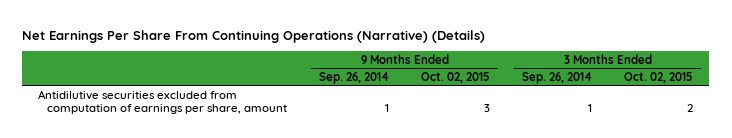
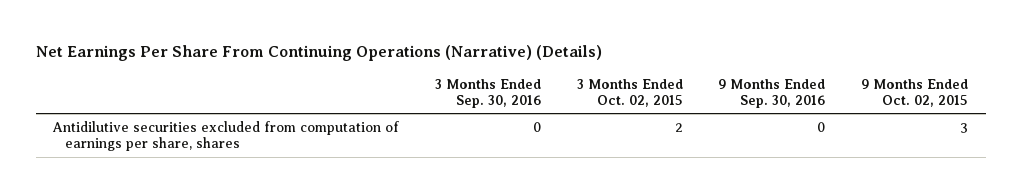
- | 9 Months Ended Sep. 26, 2014 | 9 Months Ended Oct. 02, 2015 | 3 Months Ended Sep. 26, 2014 | 3 Months Ended Oct. 02, 2015
+ | 3 Months Ended Sep. 30, 2016 | 3 Months Ended Oct. 02, 2015 | 9 Months Ended Sep. 30, 2016 | 9 Months Ended Oct. 02, 2015
- Antidilutive securities excluded from computation of earnings per share, amount | 1 | 3 | 1 | 2
+ Antidilutive securities excluded from computation of earnings per share, shares | 0 | 2 | 0 | 3

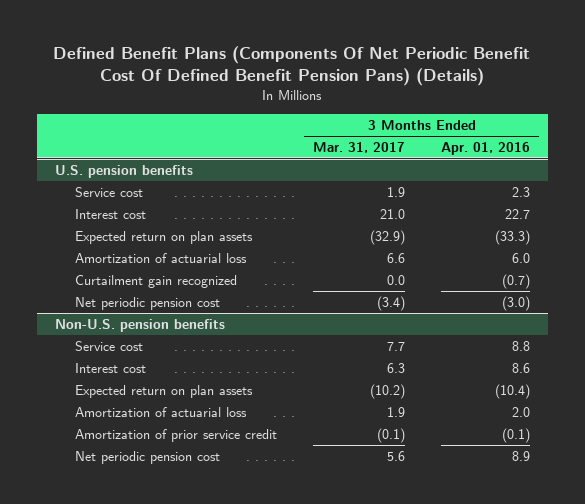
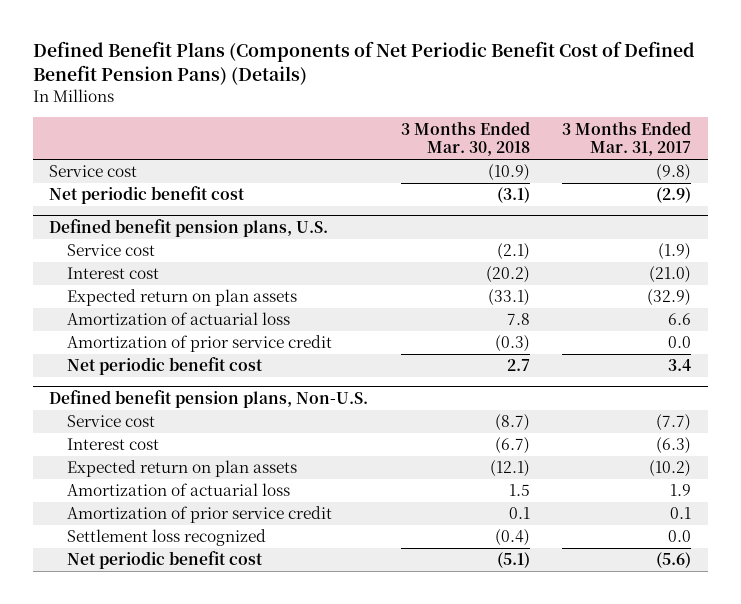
- Defined Benefit Plans (Components Of Net Periodic Benefit Cost Of Defined Benefit Pension Pans) (Details)
+ Defined Benefit Plans (Components of Net Periodic Benefit Cost of Defined Benefit Pension Pans) (Details)
- | 3 Months Ended Mar. 31, 2017 | 3 Months Ended Apr. 01, 2016
+ | 3 Months Ended Mar. 30, 2018 | 3 Months Ended Mar. 31, 2017
- U.S. pension benefits
- Service cost | 1.9 | 2.3
- Interest cost | 21.0 | 22.7
+ Service cost | (10.9) | (9.8)
+ Net periodic benefit cost | (3.1) | (2.9)
+ Defined benefit pension plans, U.S.
+ Service cost | (2.1) | (1.9)
+ Interest cost | (20.2) | (21.0)
- Curtailment gain recognized | 0.0 | (0.7)
- Net periodic pension cost | (3.4) | (3.0)
- Non-U.S. pension benefits
- Service cost | 7.7 | 8.8
- Interest cost | 6.3 | 8.6
+ Amortization of prior service credit | (0.3) | 0.0
+ Net periodic benefit cost | 2.7 | 3.4
+ Defined benefit pension plans, Non-U.S.
+ Service cost | (8.7) | (7.7)
+ Interest cost | (6.7) | (6.3)
- Amortization of prior service credit | (0.1) | (0.1)
- Net periodic pension cost | 5.6 | 8.9
+ Amortization of prior service credit | 0.1 | 0.1
+ Settlement loss recognized | (0.4) | 0.0
+ Net periodic benefit cost | (5.1) | (5.6)

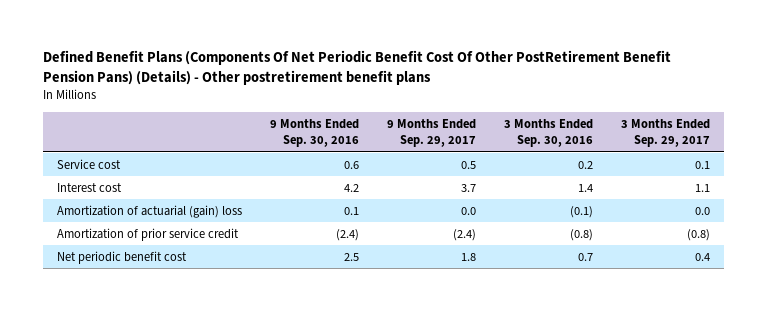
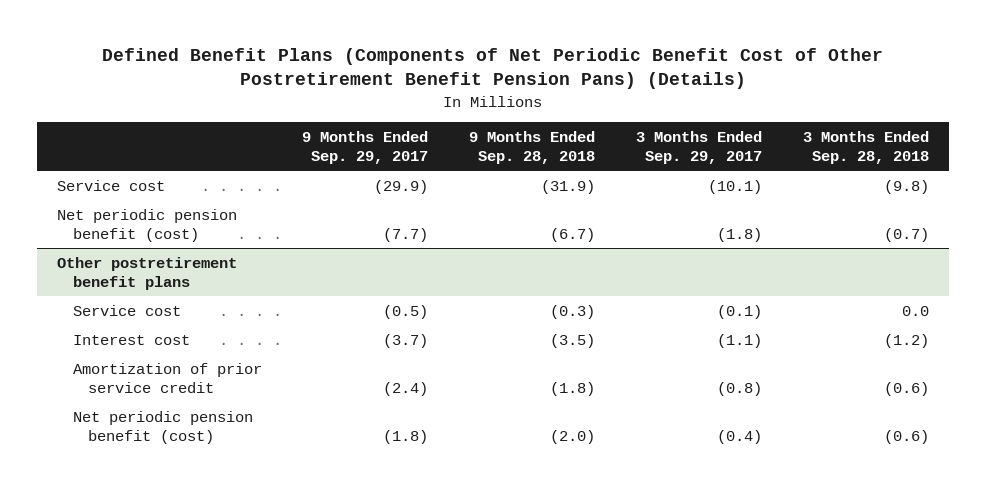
- Defined Benefit Plans (Components Of Net Periodic Benefit Cost Of Other PostRetirement Benefit Pension Pans) (Details) - Other postretirement benefit plans
+ Defined Benefit Plans (Components of Net Periodic Benefit Cost of Other Postretirement Benefit Pension Pans) (Details)
- | 9 Months Ended Sep. 30, 2016 | 9 Months Ended Sep. 29, 2017 | 3 Months Ended Sep. 30, 2016 | 3 Months Ended Sep. 29, 2017
+ | 9 Months Ended Sep. 29, 2017 | 9 Months Ended Sep. 28, 2018 | 3 Months Ended Sep. 29, 2017 | 3 Months Ended Sep. 28, 2018
- Service cost | 0.6 | 0.5 | 0.2 | 0.1
- Interest cost | 4.2 | 3.7 | 1.4 | 1.1
- Amortization of actuarial (gain) loss | 0.1 | 0.0 | (0.1) | 0.0
+ Service cost | (29.9) | (31.9) | (10.1) | (9.8)
+ Net periodic pension benefit (cost) | (7.7) | (6.7) | (1.8) | (0.7)
+ Other postretirement benefit plans
+ Service cost | (0.5) | (0.3) | (0.1) | 0.0
+ Interest cost | (3.7) | (3.5) | (1.1) | (1.2)
- Net periodic benefit cost | 2.5 | 1.8 | 0.7 | 0.4
+ Net periodic pension benefit (cost) | (1.8) | (2.0) | (0.4) | (0.6)

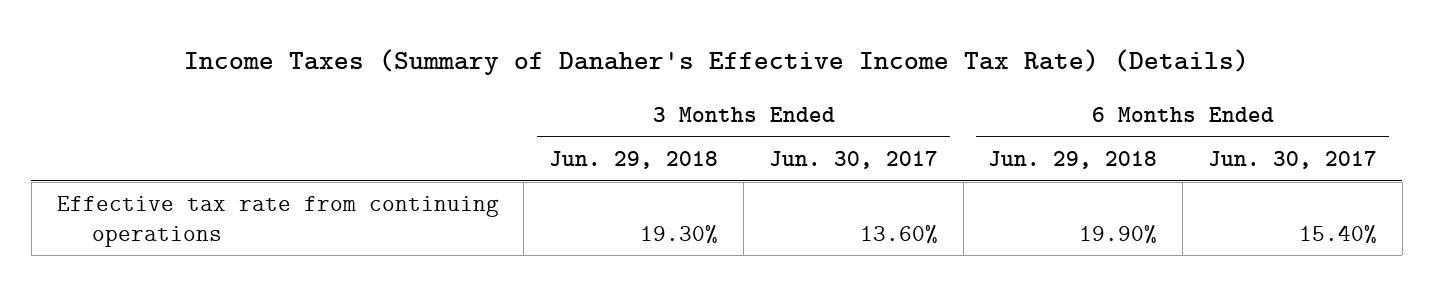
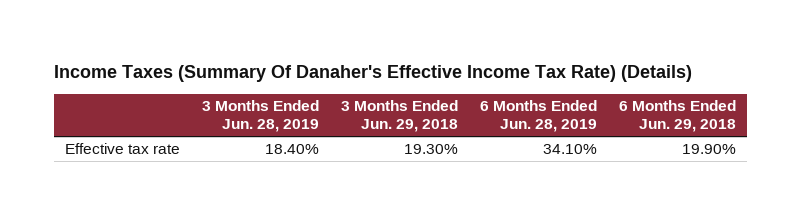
- Income Taxes (Summary of Danaher's Effective Income Tax Rate) (Details)
+ Income Taxes (Summary Of Danaher's Effective Income Tax Rate) (Details)
- | 3 Months Ended Jun. 29, 2018 | 3 Months Ended Jun. 30, 2017 | 6 Months Ended Jun. 29, 2018 | 6 Months Ended Jun. 30, 2017
+ | 3 Months Ended Jun. 28, 2019 | 3 Months Ended Jun. 29, 2018 | 6 Months Ended Jun. 28, 2019 | 6 Months Ended Jun. 29, 2018
- Effective tax rate from continuing operations | 19.30% | 13.60% | 19.90% | 15.40%
+ Effective tax rate | 18.40% | 19.30% | 34.10% | 19.90%

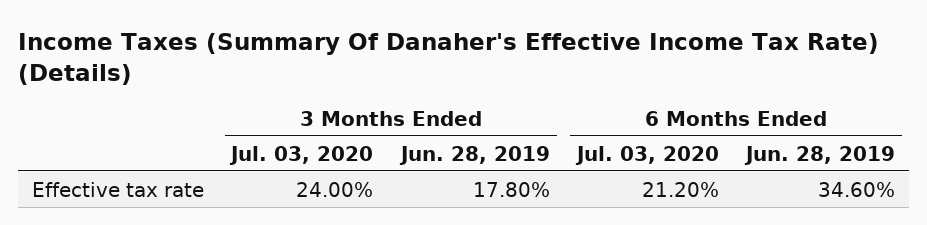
- | 3 Months Ended Jun. 28, 2019 | 3 Months Ended Jun. 29, 2018 | 6 Months Ended Jun. 28, 2019 | 6 Months Ended Jun. 29, 2018
+ | 3 Months Ended Jul. 03, 2020 | 3 Months Ended Jun. 28, 2019 | 6 Months Ended Jul. 03, 2020 | 6 Months Ended Jun. 28, 2019
- Effective tax rate | 18.40% | 19.30% | 34.10% | 19.90%
+ Effective tax rate | 24.00% | 17.80% | 21.20% | 34.60%

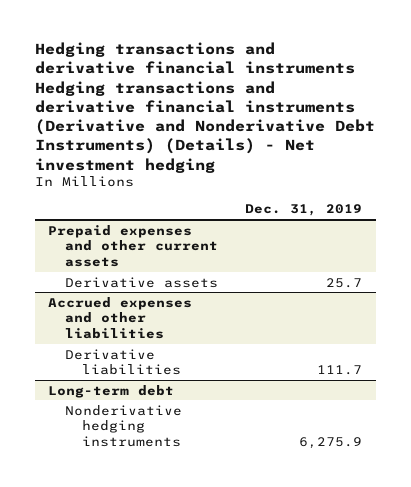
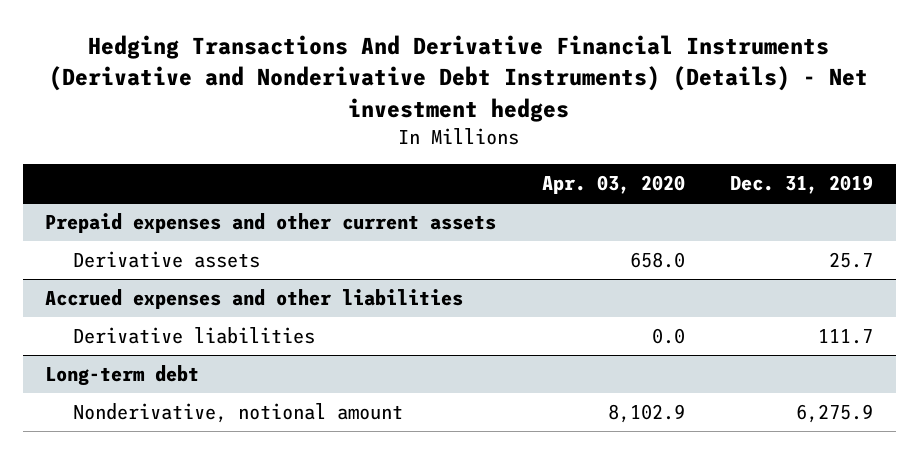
- Hedging transactions and derivative financial instruments Hedging transactions and derivative financial instruments (Derivative and Nonderivative Debt Instruments) (Details) - Net investment hedging
+ Hedging Transactions And Derivative Financial Instruments (Derivative and Nonderivative Debt Instruments) (Details) - Net investment hedges
- | Dec. 31, 2019
+ | Apr. 03, 2020 | Dec. 31, 2019
@ Long-term debt
- Nonderivative hedging instruments | 6,275.9
+ Nonderivative, notional amount | 8,102.9 | 6,275.9

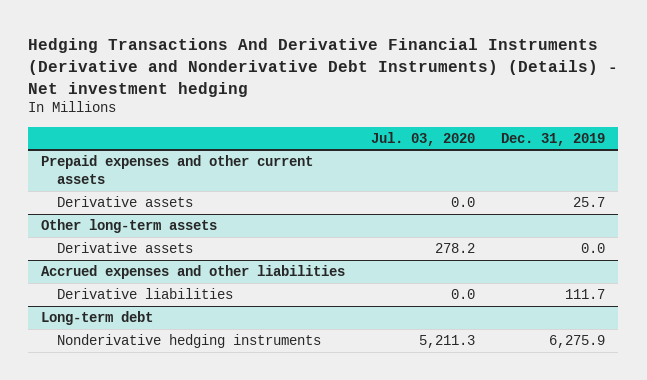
- Hedging Transactions And Derivative Financial Instruments (Derivative and Nonderivative Debt Instruments) (Details) - Net investment hedges
+ Hedging Transactions And Derivative Financial Instruments (Derivative and Nonderivative Debt Instruments) (Details) - Net investment hedging
- | Apr. 03, 2020 | Dec. 31, 2019
+ | Jul. 03, 2020 | Dec. 31, 2019
+ Other long-term assets
+ Derivative assets | 278.2 | 0.0
@ Long-term debt
- Nonderivative, notional amount | 8,102.9 | 6,275.9
+ Nonderivative hedging instruments | 5,211.3 | 6,275.9

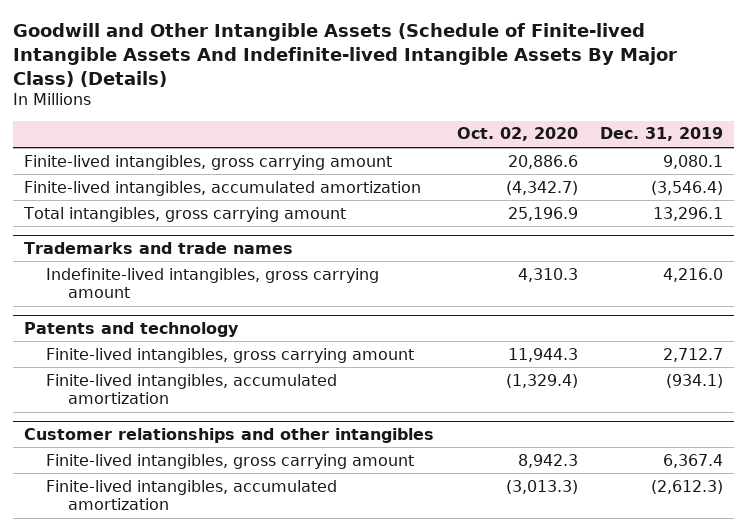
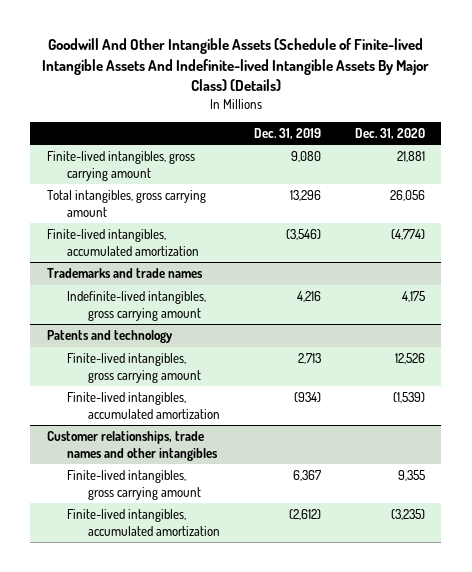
- Goodwill and Other Intangible Assets (Schedule of Finite-lived Intangible Assets And Indefinite-lived Intangible Assets By Major Class) (Details)
+ Goodwill And Other Intangible Assets (Schedule of Finite-lived Intangible Assets And Indefinite-lived Intangible Assets By Major Class) (Details)
- | Oct. 02, 2020 | Dec. 31, 2019
+ | Dec. 31, 2019 | Dec. 31, 2020
- Finite-lived intangibles, gross carrying amount | 20,886.6 | 9,080.1
- Finite-lived intangibles, accumulated amortization | (4,342.7) | (3,546.4)
- Total intangibles, gross carrying amount | 25,196.9 | 13,296.1
+ Finite-lived intangibles, gross carrying amount | 9,080 | 21,881
+ Total intangibles, gross carrying amount | 13,296 | 26,056
+ Finite-lived intangibles, accumulated amortization | (3,546) | (4,774)
@ Trademarks and trade names
- Indefinite-lived intangibles, gross carrying amount | 4,310.3 | 4,216.0
+ Indefinite-lived intangibles, gross carrying amount | 4,216 | 4,175
@ Patents and technology
- Finite-lived intangibles, gross carrying amount | 11,944.3 | 2,712.7
- Finite-lived intangibles, accumulated amortization | (1,329.4) | (934.1)
- Customer relationships and other intangibles
- Finite-lived intangibles, gross carrying amount | 8,942.3 | 6,367.4
- Finite-lived intangibles, accumulated amortization | (3,013.3) | (2,612.3)
@ Patents and technology
+ Finite-lived intangibles, gross carrying amount | 2,713 | 12,526
+ Finite-lived intangibles, accumulated amortization | (934) | (1,539)
+ Customer relationships, trade names and other intangibles
+ Finite-lived intangibles, gross carrying amount | 6,367 | 9,355
+ Finite-lived intangibles, accumulated amortization | (2,612) | (3,235)

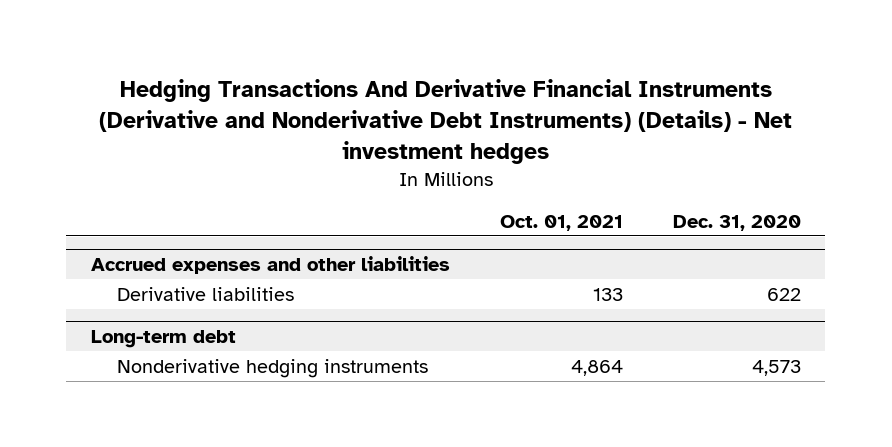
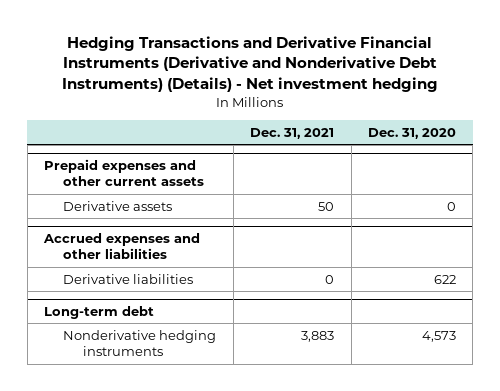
- Hedging Transactions And Derivative Financial Instruments (Derivative and Nonderivative Debt Instruments) (Details) - Net investment hedges
+ Hedging Transactions and Derivative Financial Instruments (Derivative and Nonderivative Debt Instruments) (Details) - Net investment hedging
- | Oct. 01, 2021 | Dec. 31, 2020
+ | Dec. 31, 2021 | Dec. 31, 2020
+ Prepaid expenses and other current assets
+ Derivative assets | 50 | 0

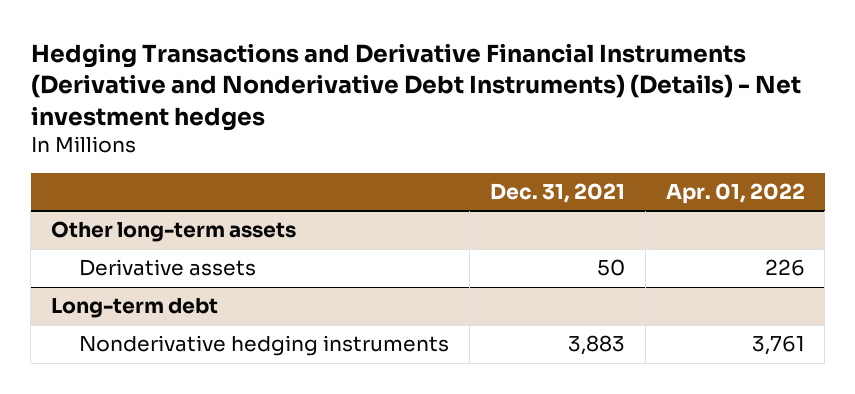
- Hedging Transactions and Derivative Financial Instruments (Derivative and Nonderivative Debt Instruments) (Details) - Net investment hedging
+ Hedging Transactions and Derivative Financial Instruments (Derivative and Nonderivative Debt Instruments) (Details) - Net investment hedges
- | Dec. 31, 2021 | Dec. 31, 2020
+ | Dec. 31, 2021 | Apr. 01, 2022
- Prepaid expenses and other current assets
+ Other long-term assets
- Accrued expenses and other liabilities
- Derivative liabilities | 0 | 622

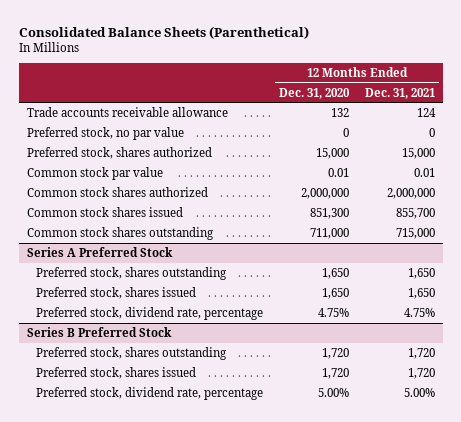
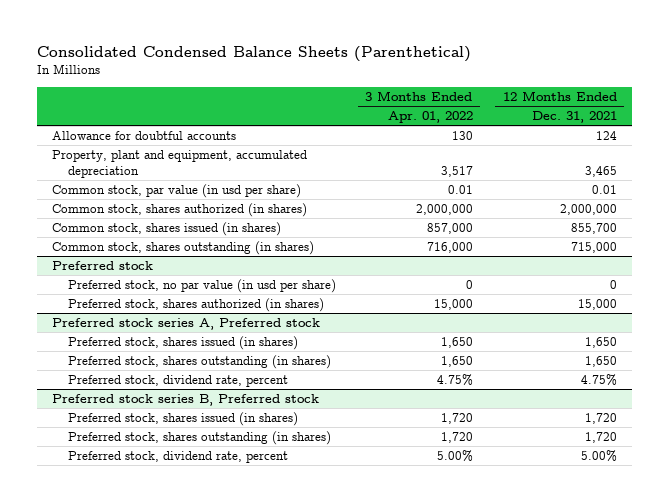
- Consolidated Balance Sheets (Parenthetical)
+ Consolidated Condensed Balance Sheets (Parenthetical)
- | 12 Months Ended Dec. 31, 2020 | 12 Months Ended Dec. 31, 2021
+ | 3 Months Ended Apr. 01, 2022 | 12 Months Ended Dec. 31, 2021
- Trade accounts receivable allowance | 132 | 124
- Preferred stock, no par value | 0 | 0
- Preferred stock, shares authorized | 15,000 | 15,000
- Common stock par value | 0.01 | 0.01
- Common stock shares authorized | 2,000,000 | 2,000,000
- Common stock shares issued | 851,300 | 855,700
- Common stock shares outstanding | 711,000 | 715,000
- Series A Preferred Stock
- Preferred stock, shares outstanding | 1,650 | 1,650
- Preferred stock, shares issued | 1,650 | 1,650
- Preferred stock, dividend rate, percentage | 4.75% | 4.75%
- Series B Preferred Stock
- Preferred stock, shares outstanding | 1,720 | 1,720
- Preferred stock, shares issued | 1,720 | 1,720
- Preferred stock, dividend rate, percentage | 5.00% | 5.00%
+ Allowance for doubtful accounts | 130 | 124
+ Property, plant and equipment, accumulated depreciation | 3,517 | 3,465
+ Common stock, par value (in usd per share) | 0.01 | 0.01
+ Common stock, shares authorized (in shares) | 2,000,000 | 2,000,000
+ Common stock, shares issued (in shares) | 857,000 | 855,700
+ Common stock, shares outstanding (in shares) | 716,000 | 715,000
+ Preferred stock
+ Preferred stock, no par value (in usd per share) | 0 | 0
+ Preferred stock, shares authorized (in shares) | 15,000 | 15,000
+ Preferred stock series A, Preferred stock
+ Preferred stock, shares issued (in shares) | 1,650 | 1,650
+ Preferred stock, shares outstanding (in shares) | 1,650 | 1,650
+ Preferred stock, dividend rate, percent | 4.75% | 4.75%
+ Preferred stock series B, Preferred stock
+ Preferred stock, shares issued (in shares) | 1,720 | 1,720
+ Preferred stock, shares outstanding (in shares) | 1,720 | 1,720
+ Preferred stock, dividend rate, percent | 5.00% | 5.00%

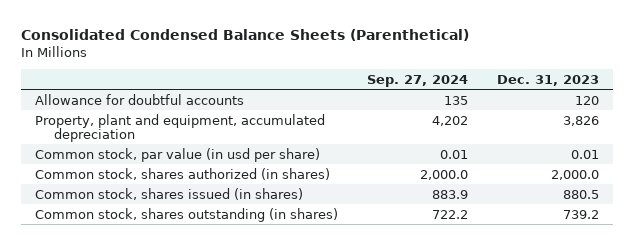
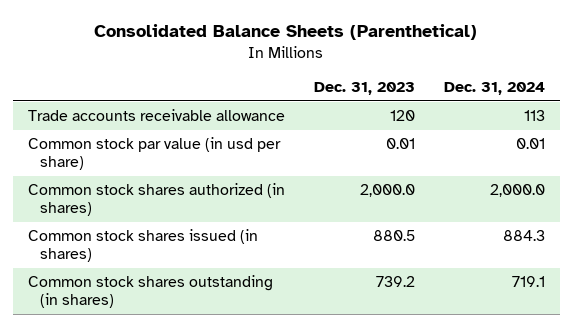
- Consolidated Condensed Balance Sheets (Parenthetical)
+ Consolidated Balance Sheets (Parenthetical)
- | Sep. 27, 2024 | Dec. 31, 2023
+ | Dec. 31, 2023 | Dec. 31, 2024
- Allowance for doubtful accounts | 135 | 120
- Property, plant and equipment, accumulated depreciation | 4,202 | 3,826
- Common stock, par value (in usd per share) | 0.01 | 0.01
- Common stock, shares authorized (in shares) | 2,000.0 | 2,000.0
- Common stock, shares issued (in shares) | 883.9 | 880.5
- Common stock, shares outstanding (in shares) | 722.2 | 739.2
+ Trade accounts receivable allowance | 120 | 113
+ Common stock par value (in usd per share) | 0.01 | 0.01
+ Common stock shares authorized (in shares) | 2,000.0 | 2,000.0
+ Common stock shares issued (in shares) | 880.5 | 884.3
+ Common stock shares outstanding (in shares) | 739.2 | 719.1

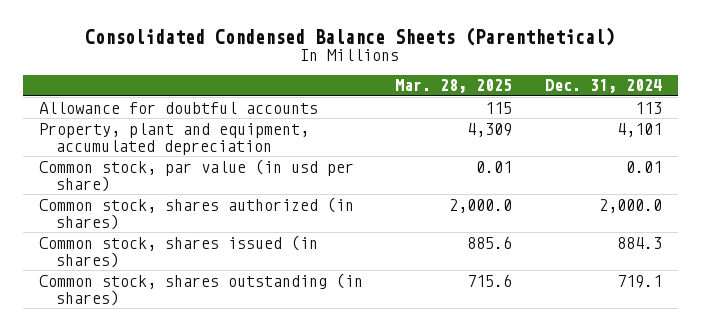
- Consolidated Balance Sheets (Parenthetical)
+ Consolidated Condensed Balance Sheets (Parenthetical)
- | Dec. 31, 2023 | Dec. 31, 2024
+ | Mar. 28, 2025 | Dec. 31, 2024
- Trade accounts receivable allowance | 120 | 113
- Common stock par value (in usd per share) | 0.01 | 0.01
- Common stock shares authorized (in shares) | 2,000.0 | 2,000.0
- Common stock shares issued (in shares) | 880.5 | 884.3
- Common stock shares outstanding (in shares) | 739.2 | 719.1
+ Allowance for doubtful accounts | 115 | 113
+ Property, plant and equipment, accumulated depreciation | 4,309 | 4,101
+ Common stock, par value (in usd per share) | 0.01 | 0.01
+ Common stock, shares authorized (in shares) | 2,000.0 | 2,000.0
+ Common stock, shares issued (in shares) | 885.6 | 884.3
+ Common stock, shares outstanding (in shares) | 715.6 | 719.1

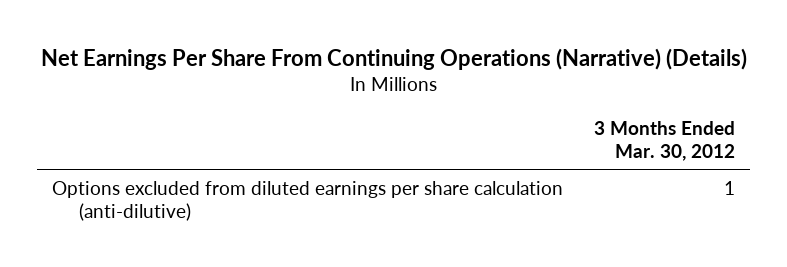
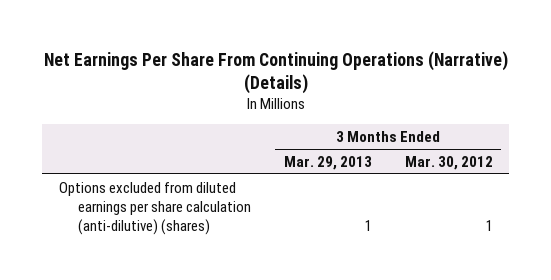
- | 3 Months Ended Mar. 30, 2012
+ | 3 Months Ended Mar. 29, 2013 | 3 Months Ended Mar. 30, 2012
- Options excluded from diluted earnings per share calculation (anti-dilutive) | 1
+ Options excluded from diluted earnings per share calculation (anti-dilutive) (shares) | 1 | 1

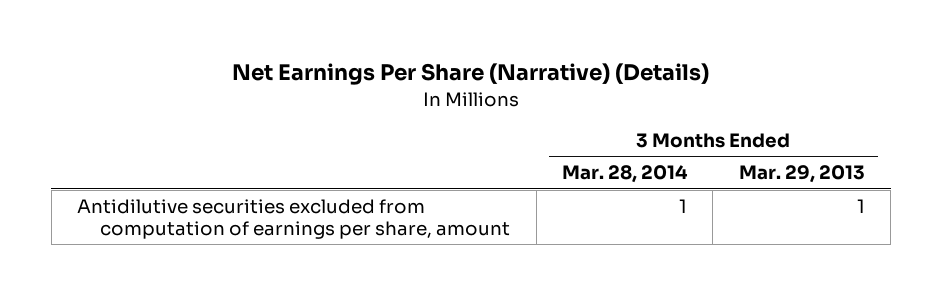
- Net Earnings Per Share From Continuing Operations (Narrative) (Details)
+ Net Earnings Per Share (Narrative) (Details)
- | 3 Months Ended Mar. 29, 2013 | 3 Months Ended Mar. 30, 2012
+ | 3 Months Ended Mar. 28, 2014 | 3 Months Ended Mar. 29, 2013
- Options excluded from diluted earnings per share calculation (anti-dilutive) (shares) | 1 | 1
+ Antidilutive securities excluded from computation of earnings per share, amount | 1 | 1

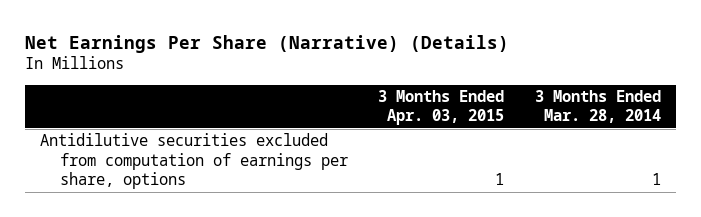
- | 3 Months Ended Mar. 28, 2014 | 3 Months Ended Mar. 29, 2013
+ | 3 Months Ended Apr. 03, 2015 | 3 Months Ended Mar. 28, 2014
- Antidilutive securities excluded from computation of earnings per share, amount | 1 | 1
+ Antidilutive securities excluded from computation of earnings per share, options | 1 | 1

